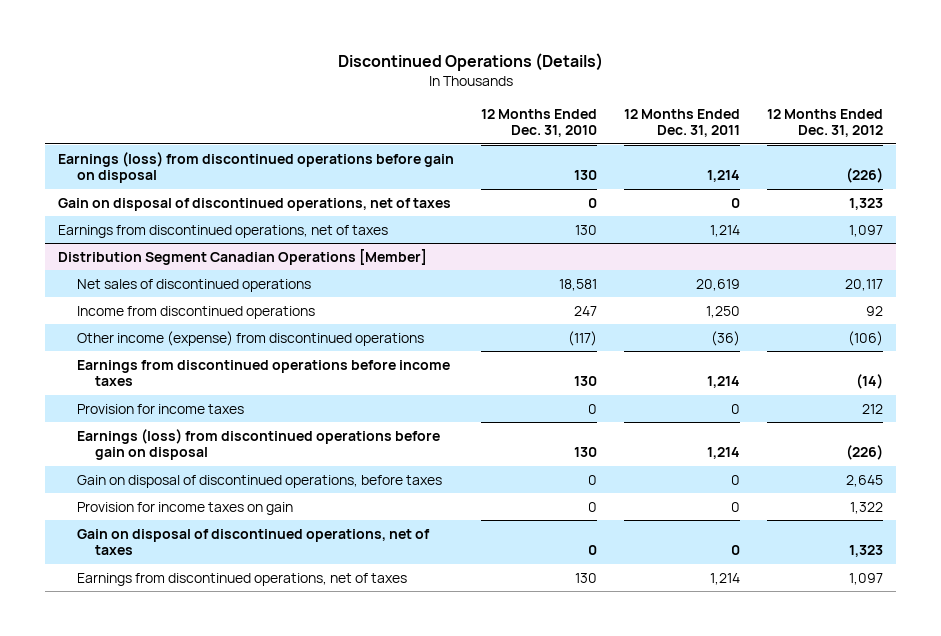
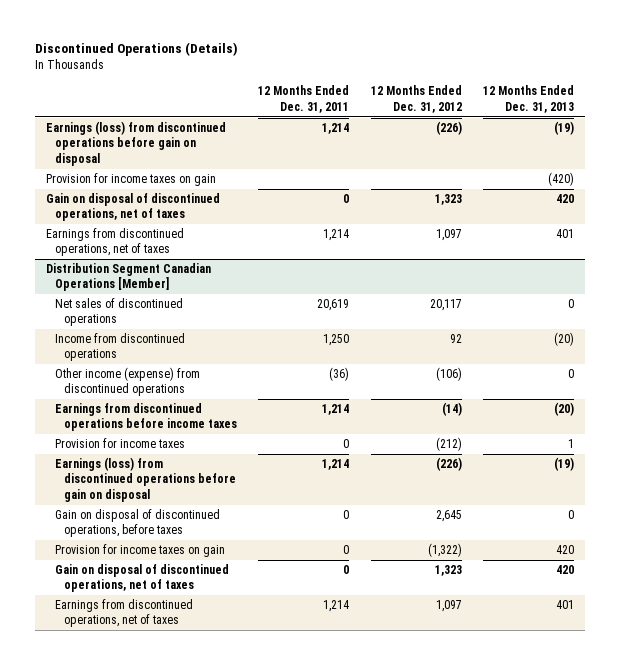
- | 12 Months Ended Dec. 31, 2010 | 12 Months Ended Dec. 31, 2011 | 12 Months Ended Dec. 31, 2012
+ | 12 Months Ended Dec. 31, 2011 | 12 Months Ended Dec. 31, 2012 | 12 Months Ended Dec. 31, 2013
+ Provision for income taxes on gain | | | (420)
@ Distribution Segment Canadian Operations [Member]
- Provision for income taxes | 0 | 0 | 212
+ Provision for income taxes | 0 | (212) | 1
- Provision for income taxes on gain | 0 | 0 | 1,322
+ Provision for income taxes on gain | 0 | (1,322) | 420

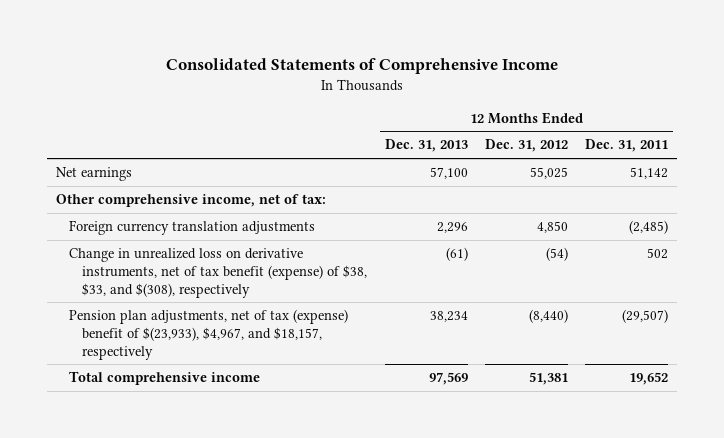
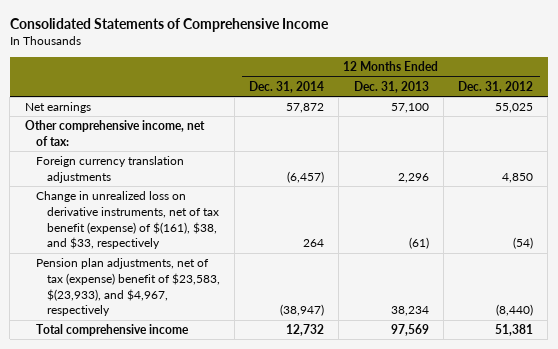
- | 12 Months Ended Dec. 31, 2013 | 12 Months Ended Dec. 31, 2012 | 12 Months Ended Dec. 31, 2011
+ | 12 Months Ended Dec. 31, 2014 | 12 Months Ended Dec. 31, 2013 | 12 Months Ended Dec. 31, 2012
- Change in unrealized loss on derivative instruments, net of tax benefit (expense) of $38, $33, and $(308), respectively | (61) | (54) | 502
- Pension plan adjustments, net of tax (expense) benefit of $(23,933), $4,967, and $18,157, respectively | 38,234 | (8,440) | (29,507)
+ Change in unrealized loss on derivative instruments, net of tax benefit (expense) of $(161), $38, and $33, respectively | 264 | (61) | (54)
+ Pension plan adjustments, net of tax (expense) benefit of $23,583, $(23,933), and $4,967, respectively | (38,947) | 38,234 | (8,440)

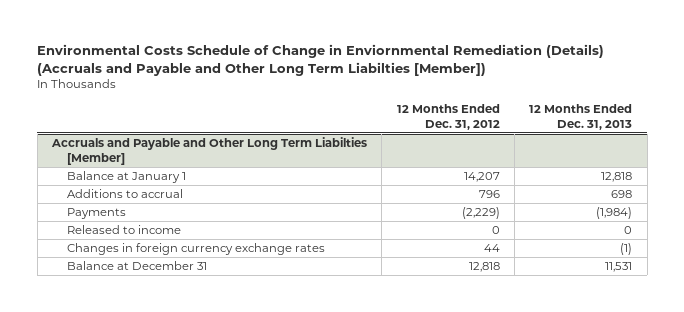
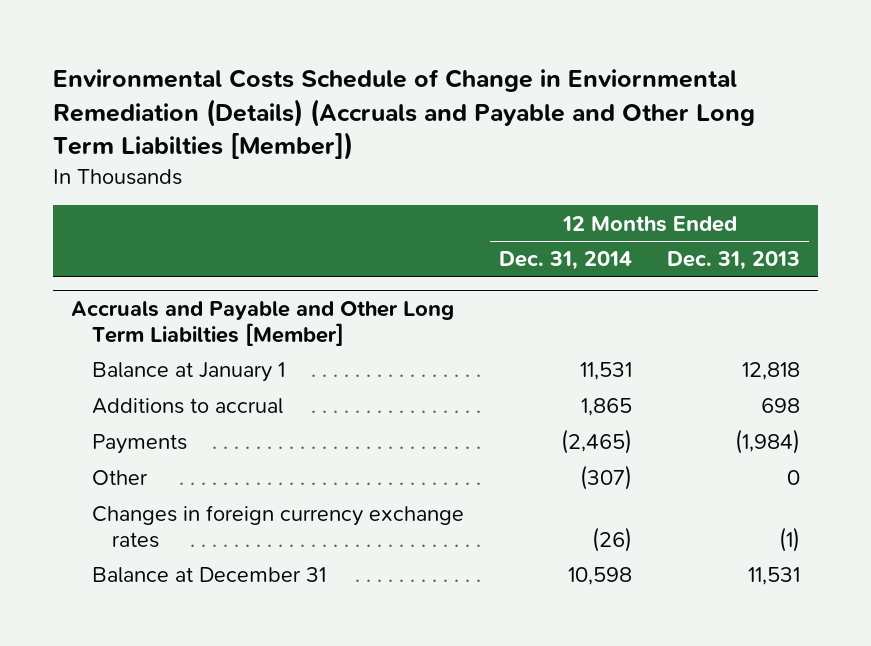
- | 12 Months Ended Dec. 31, 2012 | 12 Months Ended Dec. 31, 2013
+ | 12 Months Ended Dec. 31, 2014 | 12 Months Ended Dec. 31, 2013
@ Accruals and Payable and Other Long Term Liabilties [Member]
- Released to income | 0 | 0
+ Other | (307) | 0

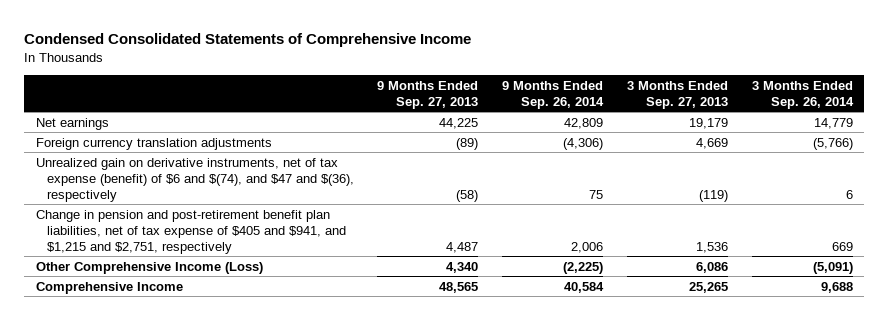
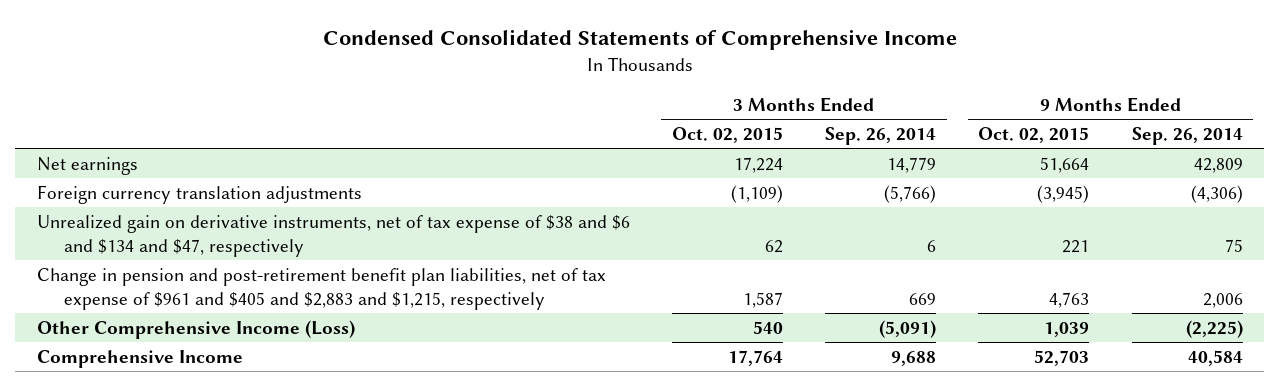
- | 9 Months Ended Sep. 27, 2013 | 9 Months Ended Sep. 26, 2014 | 3 Months Ended Sep. 27, 2013 | 3 Months Ended Sep. 26, 2014
+ | 3 Months Ended Oct. 02, 2015 | 3 Months Ended Sep. 26, 2014 | 9 Months Ended Oct. 02, 2015 | 9 Months Ended Sep. 26, 2014
- Unrealized gain on derivative instruments, net of tax expense (benefit) of $6 and $(74), and $47 and $(36), respectively | (58) | 75 | (119) | 6
- Change in pension and post-retirement benefit plan liabilities, net of tax expense of $405 and $941, and $1,215 and $2,751, respectively | 4,487 | 2,006 | 1,536 | 669
+ Unrealized gain on derivative instruments, net of tax expense of $38 and $6 and $134 and $47, respectively | 62 | 6 | 221 | 75
+ Change in pension and post-retirement benefit plan liabilities, net of tax expense of $961 and $405 and $2,883 and $1,215, respectively | 1,587 | 669 | 4,763 | 2,006

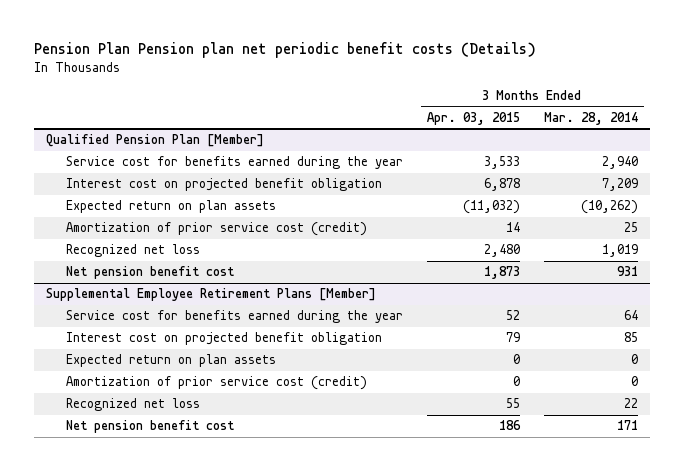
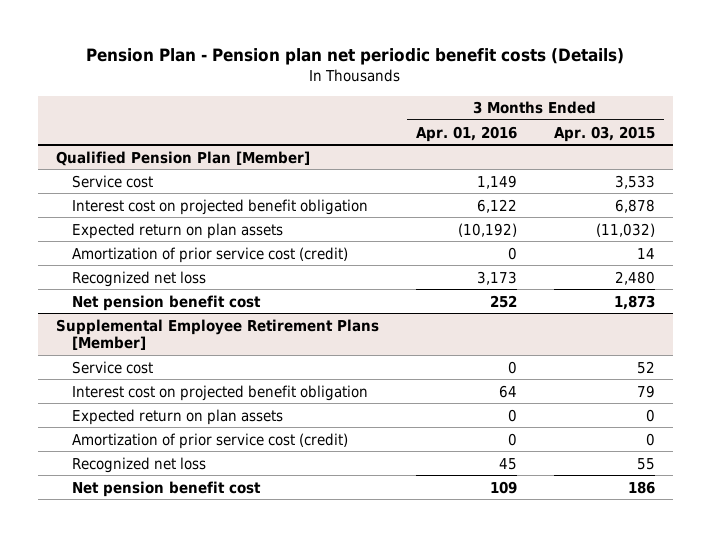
- Pension Plan Pension plan net periodic benefit costs (Details)
+ Pension Plan - Pension plan net periodic benefit costs (Details)
- | 3 Months Ended Apr. 03, 2015 | 3 Months Ended Mar. 28, 2014
+ | 3 Months Ended Apr. 01, 2016 | 3 Months Ended Apr. 03, 2015
@ Qualified Pension Plan [Member]
- Service cost for benefits earned during the year | 3,533 | 2,940
+ Service cost | 1,149 | 3,533
@ Supplemental Employee Retirement Plans [Member]
- Service cost for benefits earned during the year | 52 | 64
+ Service cost | 0 | 52

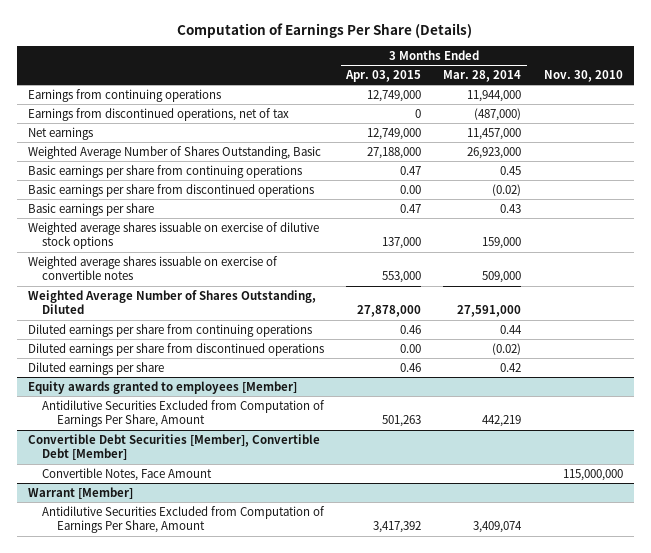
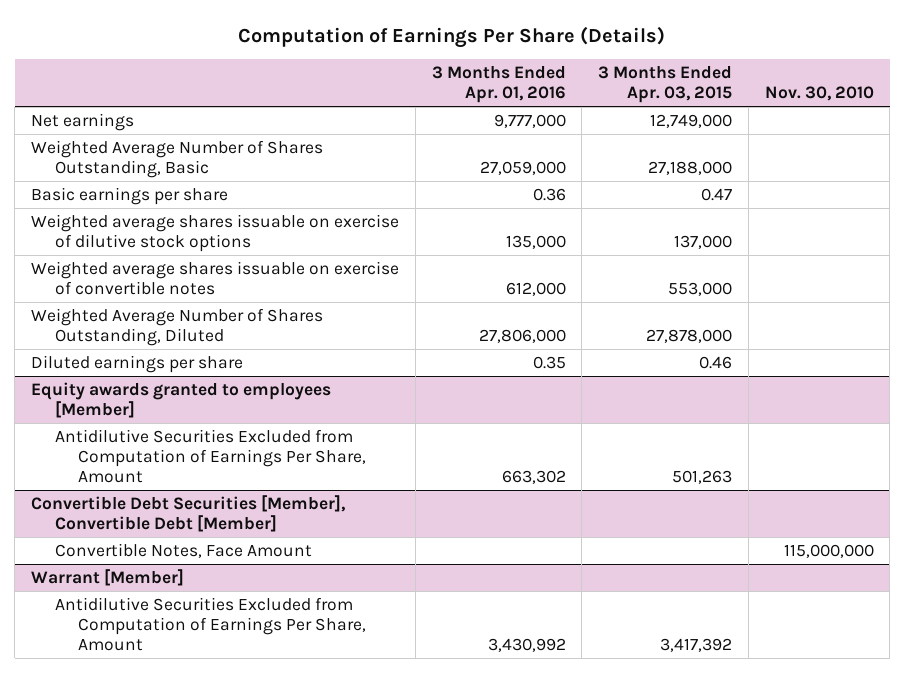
- | 3 Months Ended Apr. 03, 2015 | 3 Months Ended Mar. 28, 2014 | Nov. 30, 2010
+ | 3 Months Ended Apr. 01, 2016 | 3 Months Ended Apr. 03, 2015 | Nov. 30, 2010
- Earnings from continuing operations | 12,749,000 | 11,944,000 |
- Earnings from discontinued operations, net of tax | 0 | (487,000) |
- Basic earnings per share from continuing operations | 0.47 | 0.45 |
- Basic earnings per share from discontinued operations | 0.00 | (0.02) |
- Diluted earnings per share from continuing operations | 0.46 | 0.44 |
- Diluted earnings per share from discontinued operations | 0.00 | (0.02) |

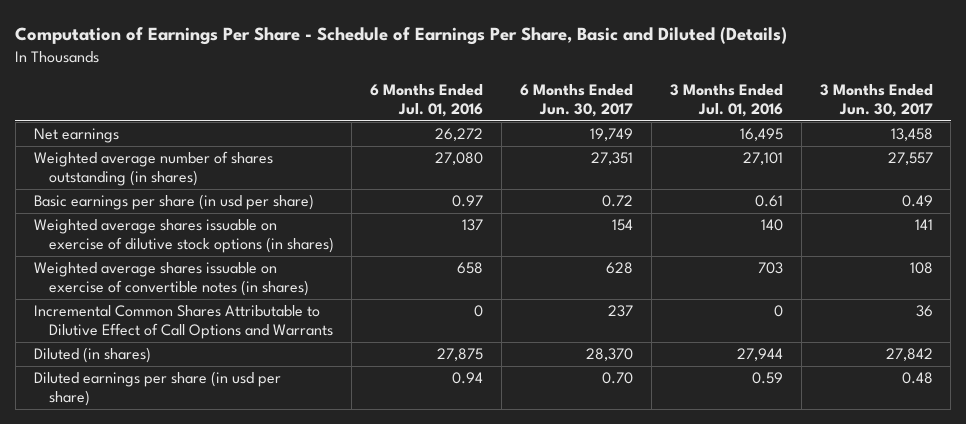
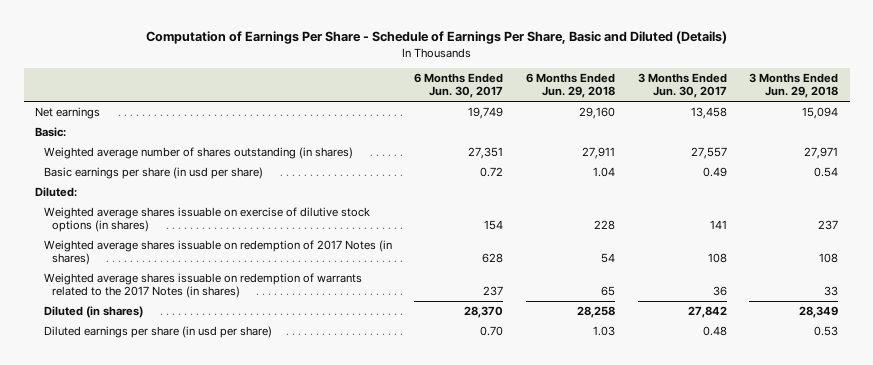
- | 6 Months Ended Jul. 01, 2016 | 6 Months Ended Jun. 30, 2017 | 3 Months Ended Jul. 01, 2016 | 3 Months Ended Jun. 30, 2017
+ | 6 Months Ended Jun. 30, 2017 | 6 Months Ended Jun. 29, 2018 | 3 Months Ended Jun. 30, 2017 | 3 Months Ended Jun. 29, 2018
+ Basic:
+ Diluted:
- Weighted average shares issuable on exercise of convertible notes (in shares) | 658 | 628 | 703 | 108
- Incremental Common Shares Attributable to Dilutive Effect of Call Options and Warrants | 0 | 237 | 0 | 36
+ Weighted average shares issuable on redemption of 2017 Notes (in shares) | 628 | 54 | 108 | 108
+ Weighted average shares issuable on redemption of warrants related to the 2017 Notes (in shares) | 237 | 65 | 36 | 33

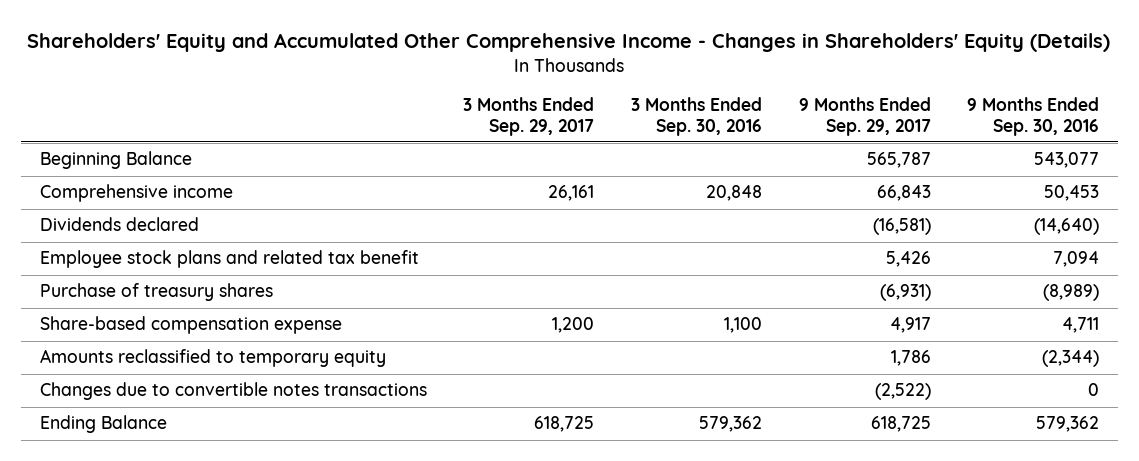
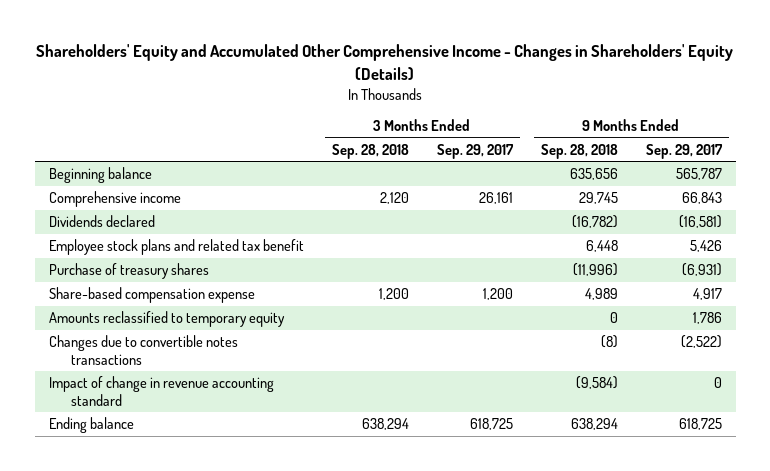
- | 3 Months Ended Sep. 29, 2017 | 3 Months Ended Sep. 30, 2016 | 9 Months Ended Sep. 29, 2017 | 9 Months Ended Sep. 30, 2016
+ | 3 Months Ended Sep. 28, 2018 | 3 Months Ended Sep. 29, 2017 | 9 Months Ended Sep. 28, 2018 | 9 Months Ended Sep. 29, 2017
- Beginning Balance | | | 565,787 | 543,077
+ Beginning balance | | | 635,656 | 565,787
- Ending Balance | 618,725 | 579,362 | 618,725 | 579,362
+ Impact of change in revenue accounting standard | | | (9,584) | 0
+ Ending balance | 638,294 | 618,725 | 638,294 | 618,725

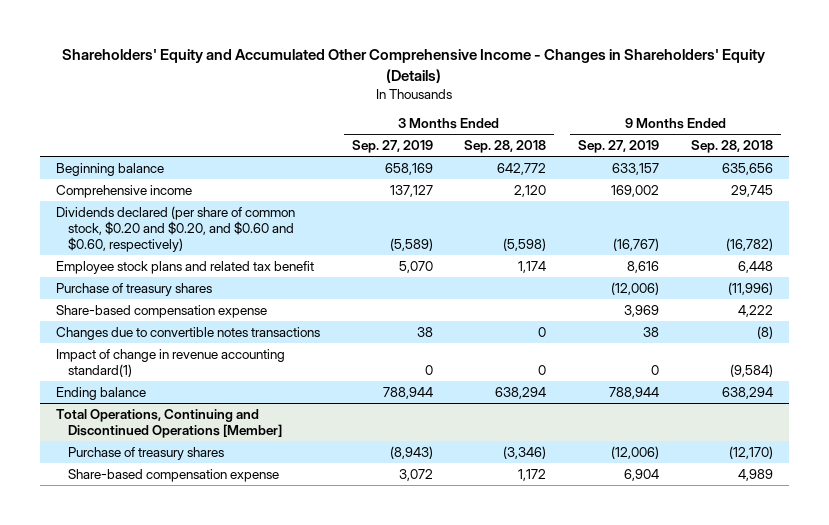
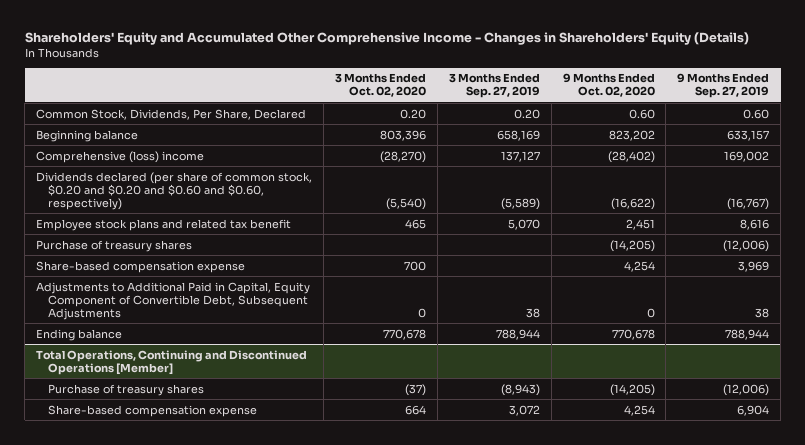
- | 3 Months Ended Sep. 27, 2019 | 3 Months Ended Sep. 28, 2018 | 9 Months Ended Sep. 27, 2019 | 9 Months Ended Sep. 28, 2018
+ | 3 Months Ended Oct. 02, 2020 | 3 Months Ended Sep. 27, 2019 | 9 Months Ended Oct. 02, 2020 | 9 Months Ended Sep. 27, 2019
+ Common Stock, Dividends, Per Share, Declared | 0.20 | 0.20 | 0.60 | 0.60
- Comprehensive income | 137,127 | 2,120 | 169,002 | 29,745
- Dividends declared (per share of common stock, $0.20 and $0.20, and $0.60 and $0.60, respectively) | (5,589) | (5,598) | (16,767) | (16,782)
+ Comprehensive (loss) income | (28,270) | 137,127 | (28,402) | 169,002
+ Dividends declared (per share of common stock, $0.20 and $0.20 and $0.60 and $0.60, respectively) | (5,540) | (5,589) | (16,622) | (16,767)
- Changes due to convertible notes transactions | 38 | 0 | 38 | (8)
- Impact of change in revenue accounting standard(1) | 0 | 0 | 0 | (9,584)
+ Adjustments to Additional Paid in Capital, Equity Component of Convertible Debt, Subsequent Adjustments | 0 | 38 | 0 | 38

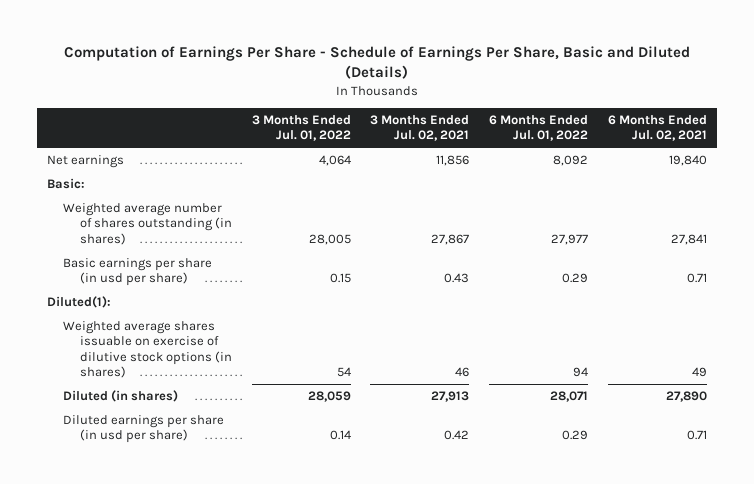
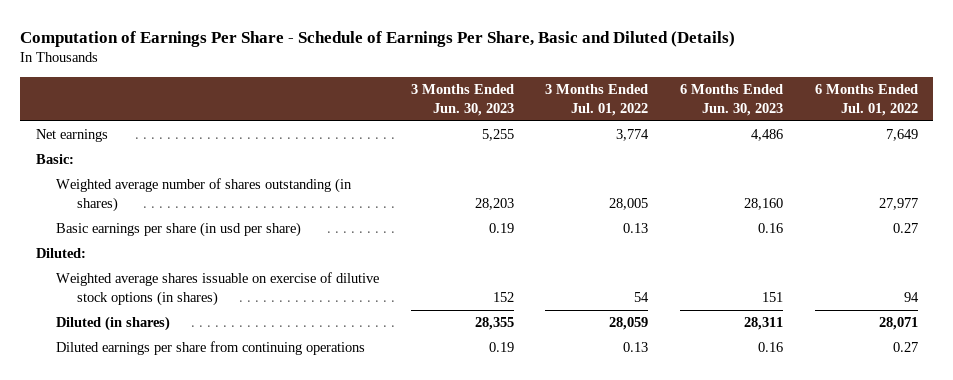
- | 3 Months Ended Jul. 01, 2022 | 3 Months Ended Jul. 02, 2021 | 6 Months Ended Jul. 01, 2022 | 6 Months Ended Jul. 02, 2021
+ | 3 Months Ended Jun. 30, 2023 | 3 Months Ended Jul. 01, 2022 | 6 Months Ended Jun. 30, 2023 | 6 Months Ended Jul. 01, 2022
- Net earnings | 4,064 | 11,856 | 8,092 | 19,840
+ Net earnings | 5,255 | 3,774 | 4,486 | 7,649
- Basic earnings per share (in usd per share) | 0.15 | 0.43 | 0.29 | 0.71
- Diluted(1):
+ Basic earnings per share (in usd per share) | 0.19 | 0.13 | 0.16 | 0.27
+ Diluted:
- Diluted earnings per share (in usd per share) | 0.14 | 0.42 | 0.29 | 0.71
+ Diluted earnings per share from continuing operations | 0.19 | 0.13 | 0.16 | 0.27

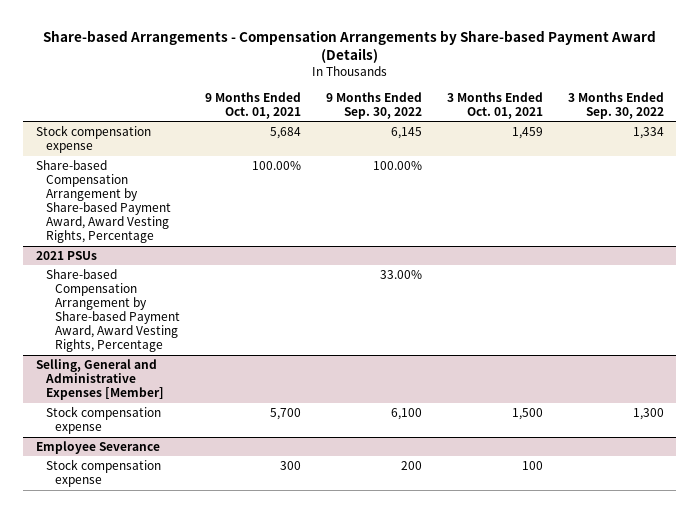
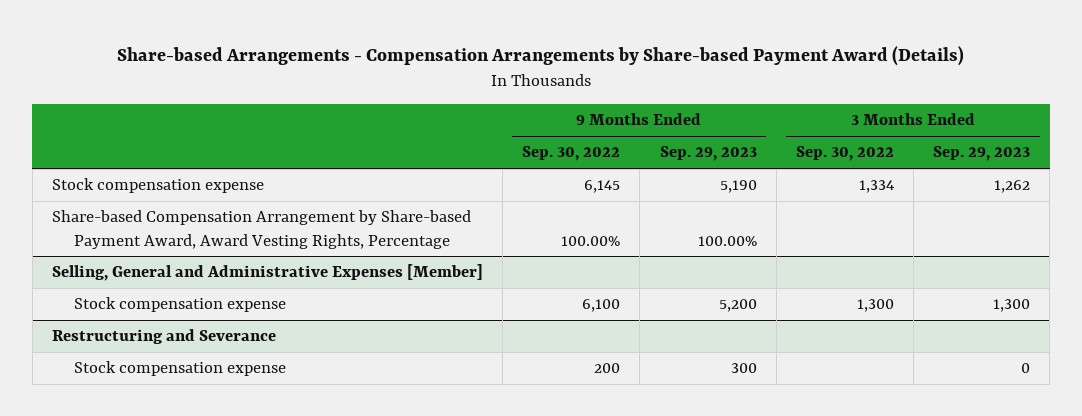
- | 9 Months Ended Oct. 01, 2021 | 9 Months Ended Sep. 30, 2022 | 3 Months Ended Oct. 01, 2021 | 3 Months Ended Sep. 30, 2022
+ | 9 Months Ended Sep. 30, 2022 | 9 Months Ended Sep. 29, 2023 | 3 Months Ended Sep. 30, 2022 | 3 Months Ended Sep. 29, 2023
- 2021 PSUs
- Share-based Compensation Arrangement by Share-based Payment Award, Award Vesting Rights, Percentage | | 33.00% | |
- Employee Severance
+ Restructuring and Severance

